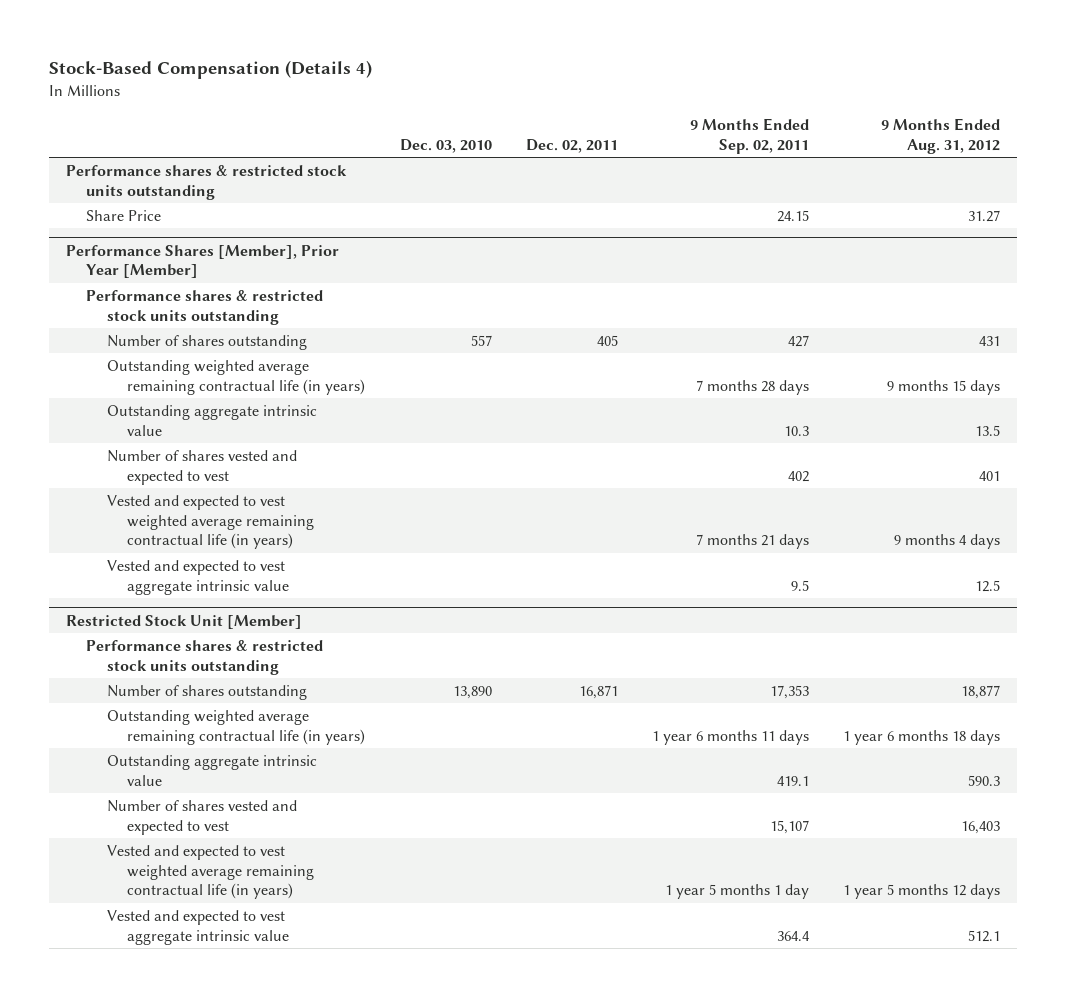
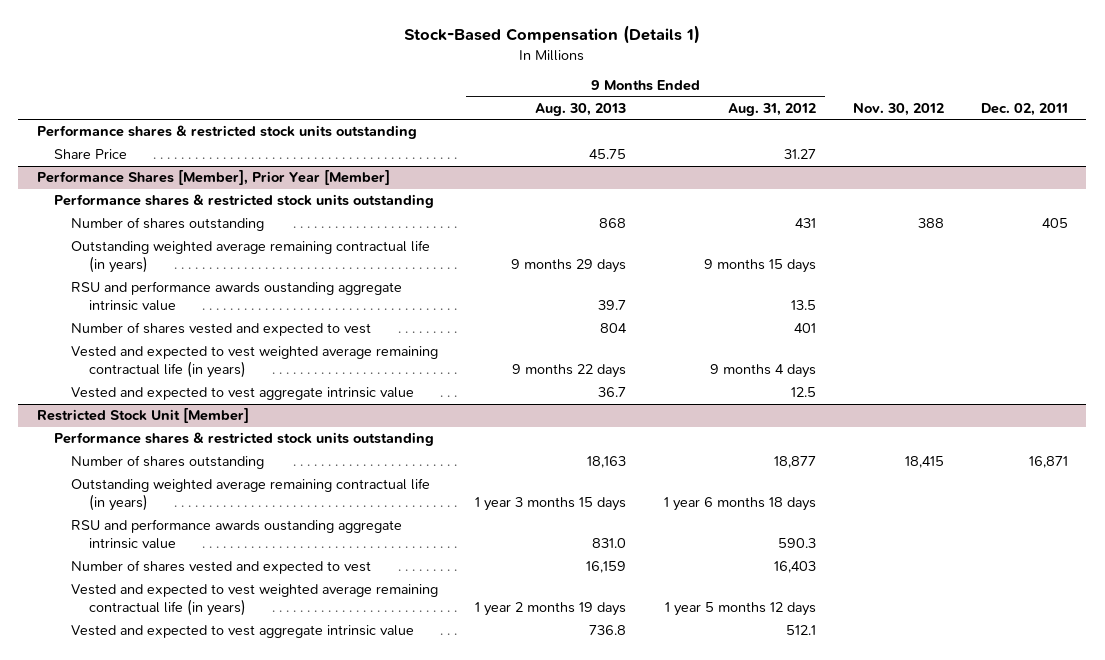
- Stock-Based Compensation (Details 4)
+ Stock-Based Compensation (Details 1)
- | Dec. 03, 2010 | Dec. 02, 2011 | 9 Months Ended Sep. 02, 2011 | 9 Months Ended Aug. 31, 2012
+ | 9 Months Ended Aug. 30, 2013 | 9 Months Ended Aug. 31, 2012 | Nov. 30, 2012 | Dec. 02, 2011
@ Performance Shares [Member], Prior Year [Member]
- Outstanding aggregate intrinsic value | | | 10.3 | 13.5
+ RSU and performance awards oustanding aggregate intrinsic value | 39.7 | 13.5 | |
@ Restricted Stock Unit [Member]
- Outstanding aggregate intrinsic value | | | 419.1 | 590.3
+ RSU and performance awards oustanding aggregate intrinsic value | 831.0 | 590.3 | |

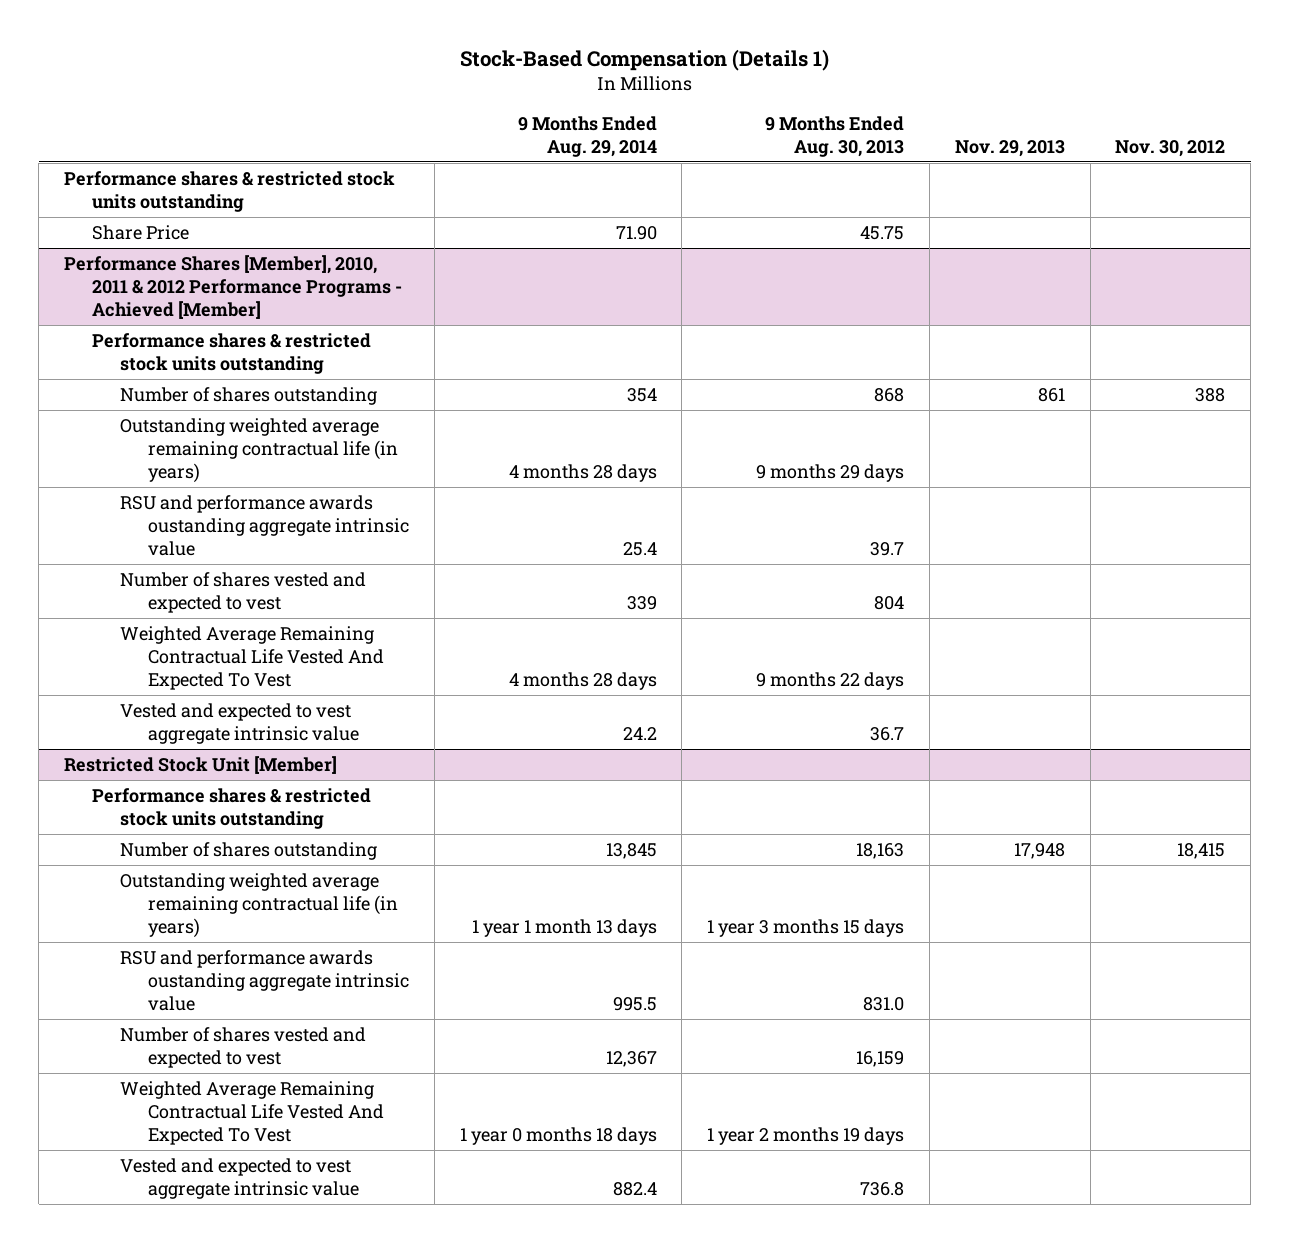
- | 9 Months Ended Aug. 30, 2013 | 9 Months Ended Aug. 31, 2012 | Nov. 30, 2012 | Dec. 02, 2011
+ | 9 Months Ended Aug. 29, 2014 | 9 Months Ended Aug. 30, 2013 | Nov. 29, 2013 | Nov. 30, 2012
- Performance Shares [Member], Prior Year [Member]
+ Performance Shares [Member], 2010, 2011 & 2012 Performance Programs - Achieved [Member]
- Vested and expected to vest weighted average remaining contractual life (in years) | 9 months 22 days | 9 months 4 days | |
+ Weighted Average Remaining Contractual Life Vested And Expected To Vest | 4 months 28 days | 9 months 22 days | |
@ Restricted Stock Unit [Member]
- Vested and expected to vest weighted average remaining contractual life (in years) | 1 year 2 months 19 days | 1 year 5 months 12 days | |
+ Weighted Average Remaining Contractual Life Vested And Expected To Vest | 1 year 0 months 18 days | 1 year 2 months 19 days | |

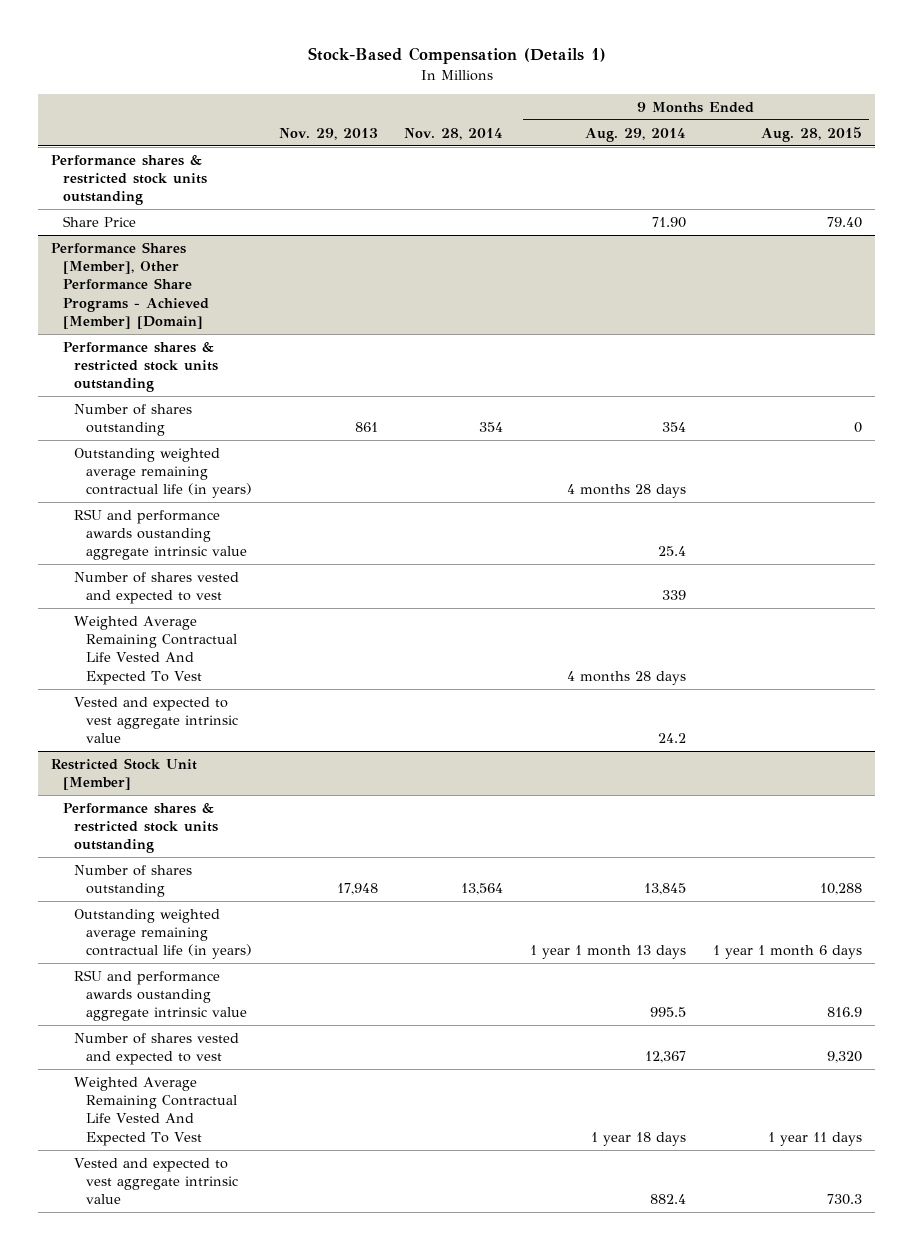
- | 9 Months Ended Aug. 29, 2014 | 9 Months Ended Aug. 30, 2013 | Nov. 29, 2013 | Nov. 30, 2012
+ | Nov. 29, 2013 | Nov. 28, 2014 | 9 Months Ended Aug. 29, 2014 | 9 Months Ended Aug. 28, 2015
- Performance Shares [Member], 2010, 2011 & 2012 Performance Programs - Achieved [Member]
+ Performance Shares [Member], Other Performance Share Programs - Achieved [Member] [Domain]
@ Restricted Stock Unit [Member]
- Weighted Average Remaining Contractual Life Vested And Expected To Vest | 1 year 0 months 18 days | 1 year 2 months 19 days | |
+ Weighted Average Remaining Contractual Life Vested And Expected To Vest | | | 1 year 18 days | 1 year 11 days

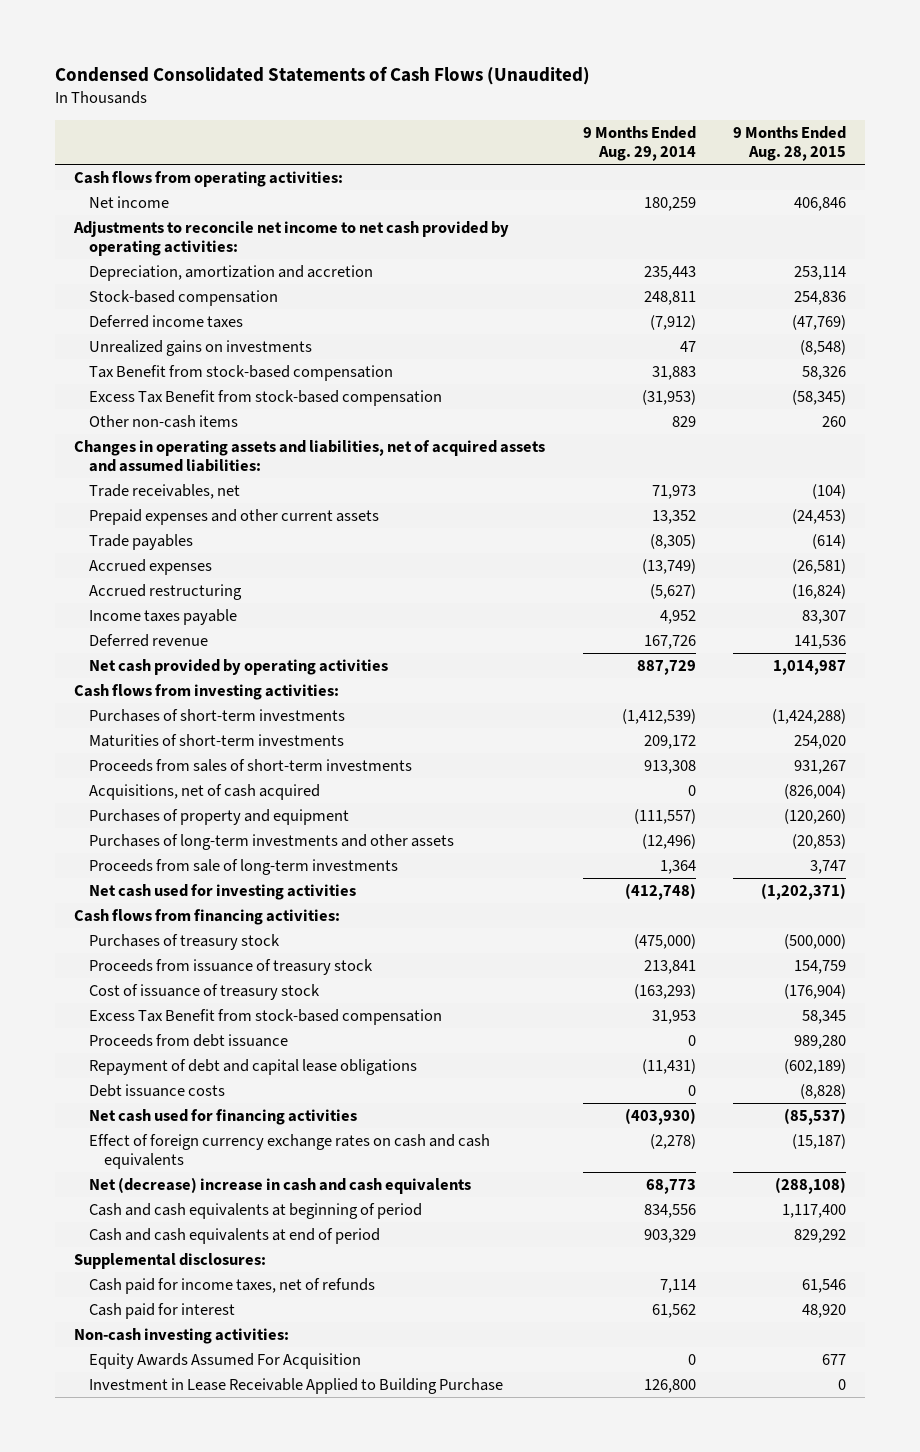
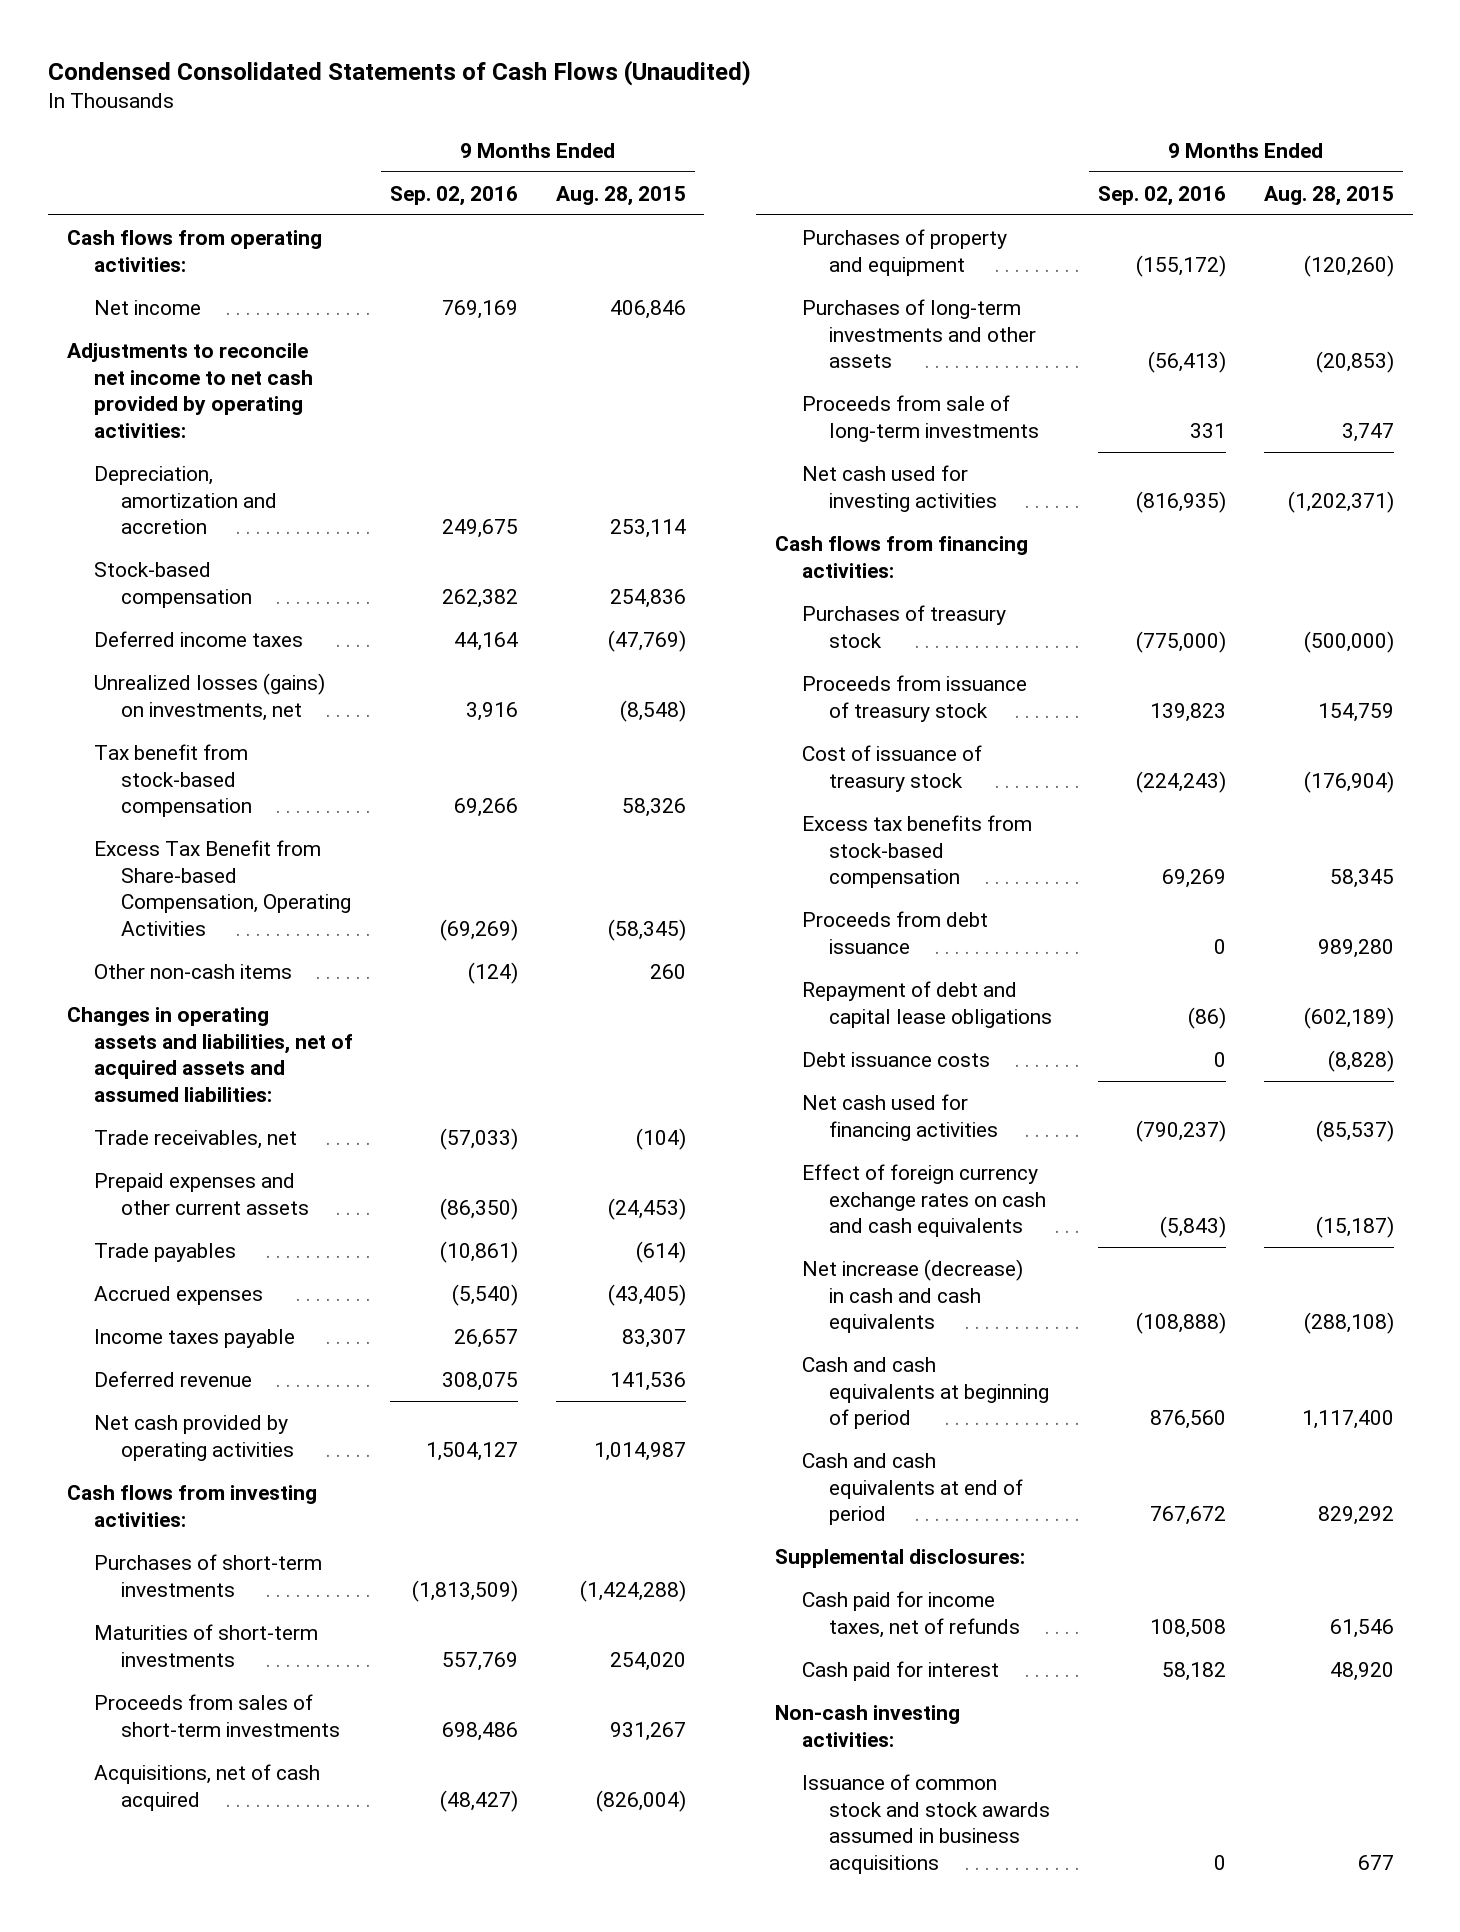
- | 9 Months Ended Aug. 29, 2014 | 9 Months Ended Aug. 28, 2015
+ | 9 Months Ended Sep. 02, 2016 | 9 Months Ended Aug. 28, 2015
- Unrealized gains on investments | 47 | (8,548)
- Tax Benefit from stock-based compensation | 31,883 | 58,326
- Excess Tax Benefit from stock-based compensation | (31,953) | (58,345)
+ Unrealized losses (gains) on investments, net | 3,916 | (8,548)
+ Tax benefit from stock-based compensation | 69,266 | 58,326
+ Excess Tax Benefit from Share-based Compensation, Operating Activities | (69,269) | (58,345)
- Accrued expenses | (13,749) | (26,581)
- Accrued restructuring | (5,627) | (16,824)
+ Accrued expenses | (5,540) | (43,405)
- Excess Tax Benefit from stock-based compensation | 31,953 | 58,345
+ Excess tax benefits from stock-based compensation | 69,269 | 58,345
- Net (decrease) increase in cash and cash equivalents | 68,773 | (288,108)
+ Net increase (decrease) in cash and cash equivalents | (108,888) | (288,108)
- Equity Awards Assumed For Acquisition | 0 | 677
- Investment in Lease Receivable Applied to Building Purchase | 126,800 | 0
+ Issuance of common stock and stock awards assumed in business acquisitions | 0 | 677

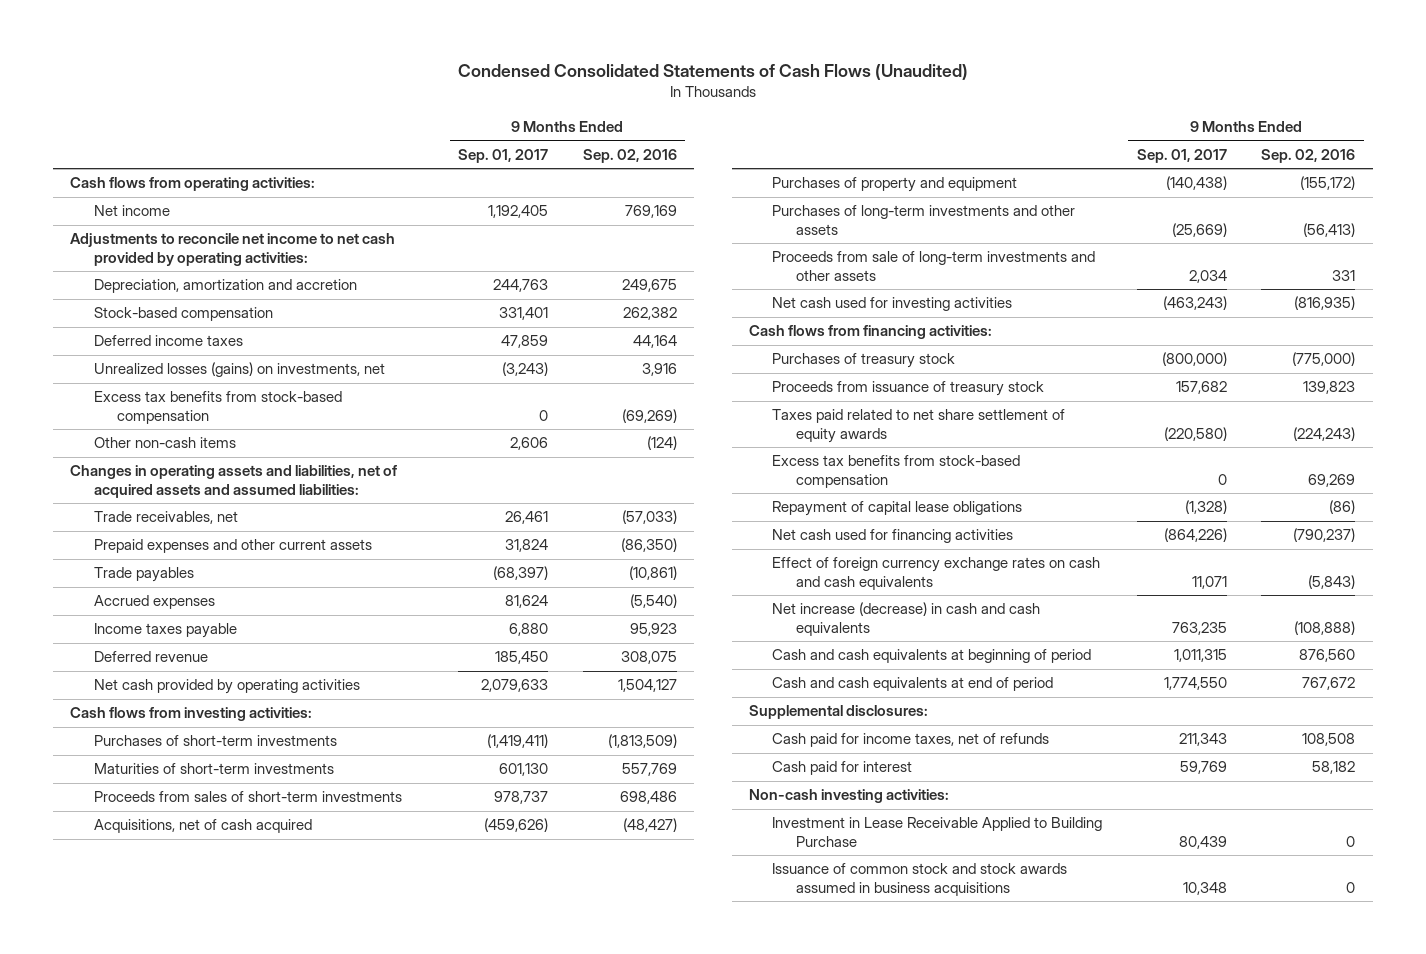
- | 9 Months Ended Sep. 02, 2016 | 9 Months Ended Aug. 28, 2015
+ | 9 Months Ended Sep. 01, 2017 | 9 Months Ended Sep. 02, 2016
- Tax benefit from stock-based compensation | 69,266 | 58,326
- Excess Tax Benefit from Share-based Compensation, Operating Activities | (69,269) | (58,345)
+ Excess tax benefits from stock-based compensation | 0 | (69,269)
- Income taxes payable | 26,657 | 83,307
+ Income taxes payable | 6,880 | 95,923
- Proceeds from sale of long-term investments | 331 | 3,747
+ Proceeds from sale of long-term investments and other assets | 2,034 | 331
- Cost of issuance of treasury stock | (224,243) | (176,904)
+ Taxes paid related to net share settlement of equity awards | (220,580) | (224,243)
- Proceeds from debt issuance | 0 | 989,280
- Repayment of debt and capital lease obligations | (86) | (602,189)
- Debt issuance costs | 0 | (8,828)
+ Repayment of capital lease obligations | (1,328) | (86)
+ Investment in Lease Receivable Applied to Building Purchase | 80,439 | 0

